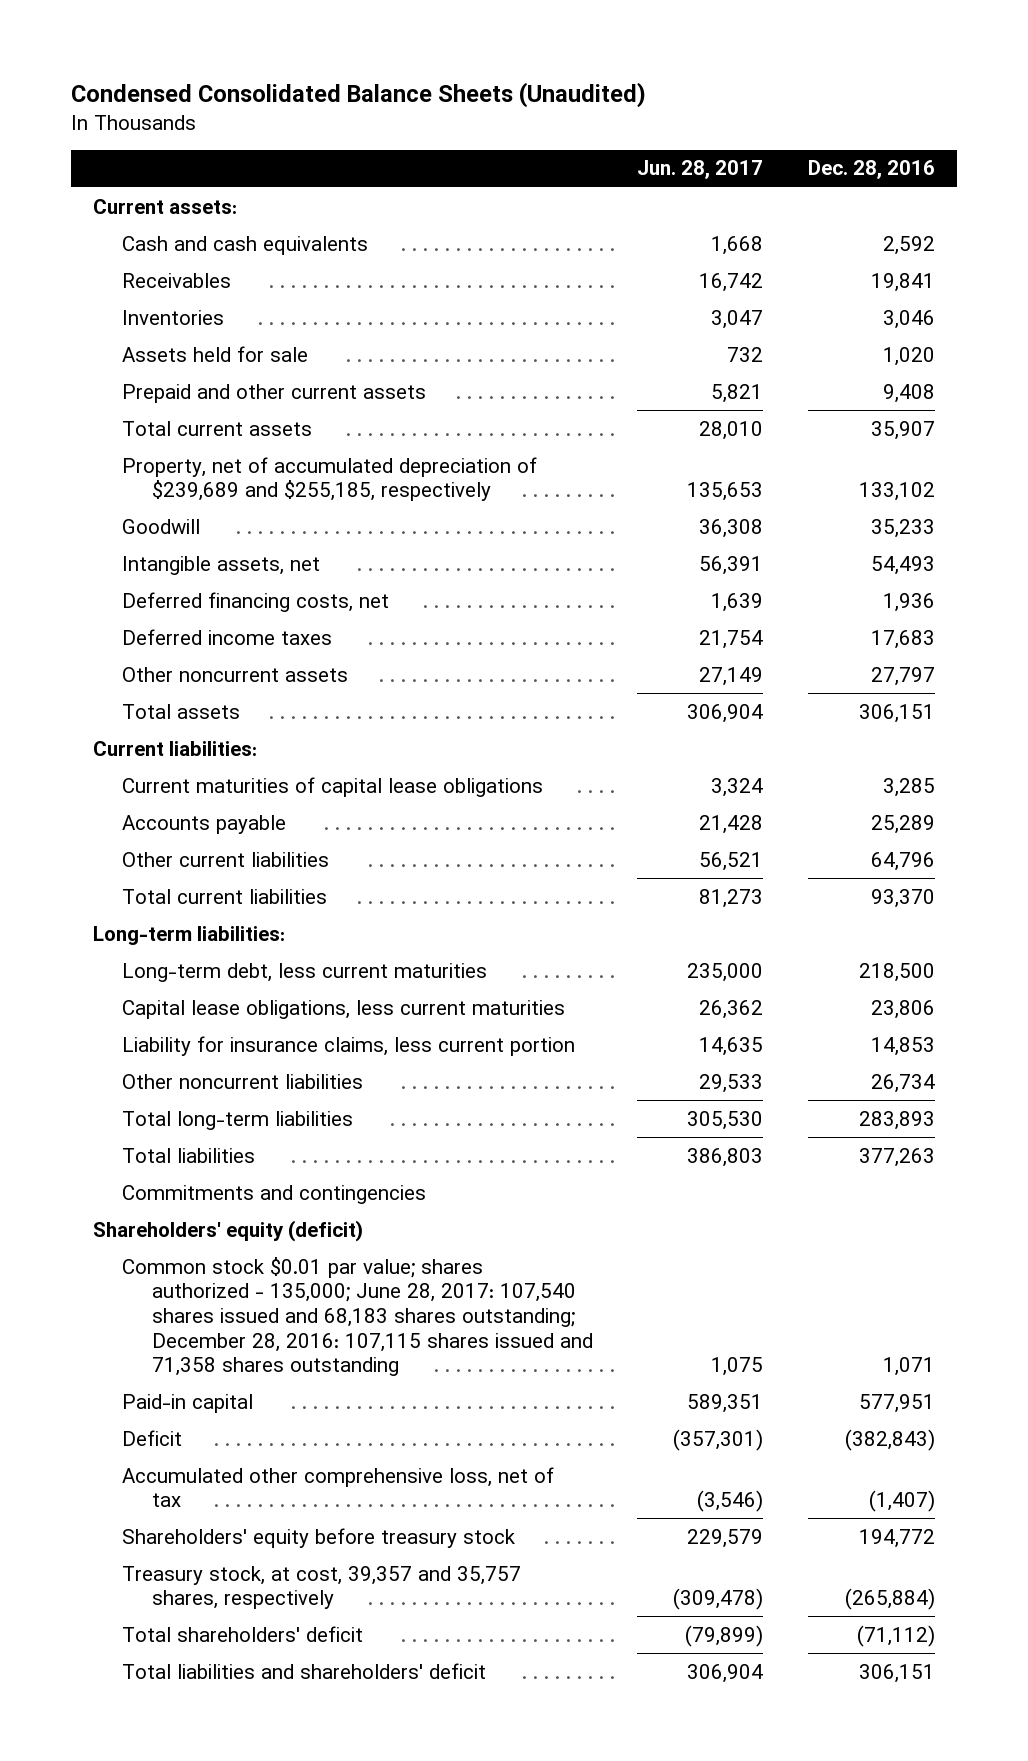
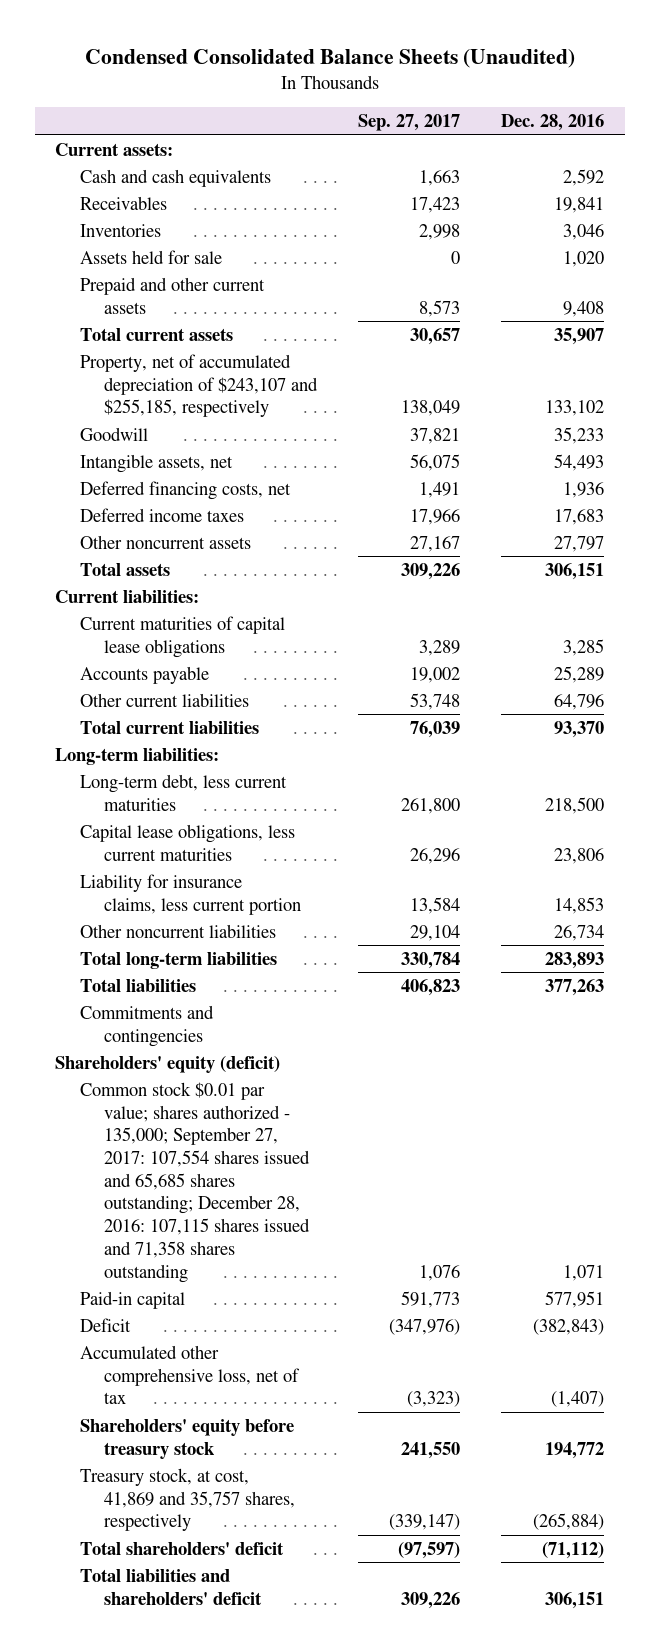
- | Jun. 28, 2017 | Dec. 28, 2016
+ | Sep. 27, 2017 | Dec. 28, 2016
- Property, net of accumulated depreciation of $239,689 and $255,185, respectively | 135,653 | 133,102
+ Property, net of accumulated depreciation of $243,107 and $255,185, respectively | 138,049 | 133,102
- Common stock $0.01 par value; shares authorized - 135,000; June 28, 2017: 107,540 shares issued and 68,183 shares outstanding; December 28, 2016: 107,115 shares issued and 71,358 shares outstanding | 1,075 | 1,071
+ Common stock $0.01 par value; shares authorized - 135,000; September 27, 2017: 107,554 shares issued and 65,685 shares outstanding; December 28, 2016: 107,115 shares issued and 71,358 shares outstanding | 1,076 | 1,071
- Treasury stock, at cost, 39,357 and 35,757 shares, respectively | (309,478) | (265,884)
+ Treasury stock, at cost, 41,869 and 35,757 shares, respectively | (339,147) | (265,884)

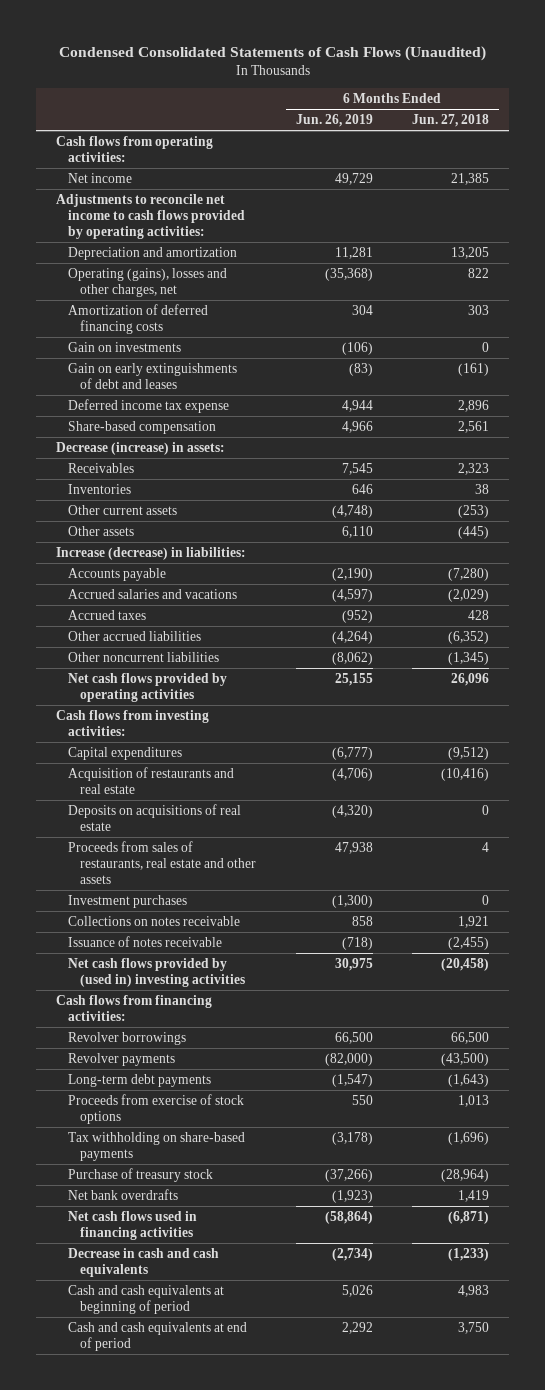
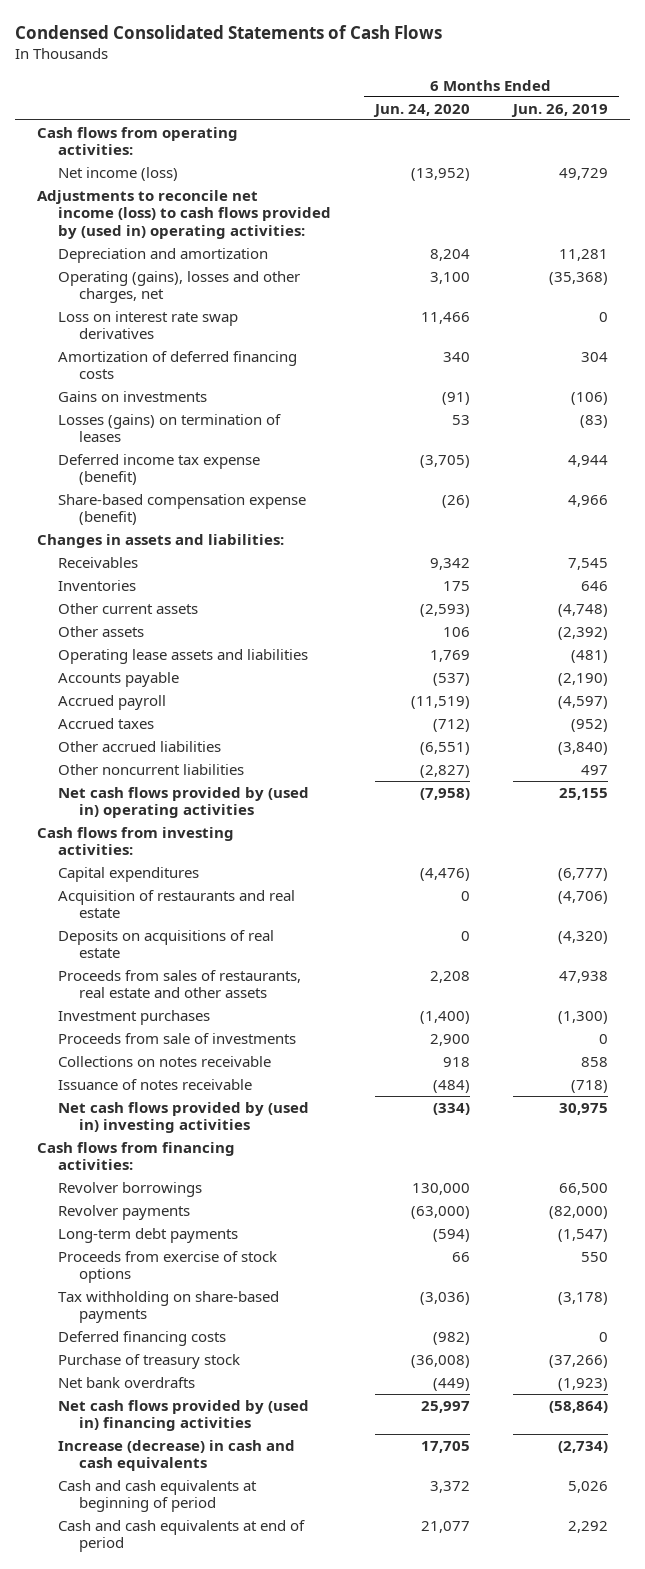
- Condensed Consolidated Statements of Cash Flows (Unaudited)
+ Condensed Consolidated Statements of Cash Flows
- | 6 Months Ended Jun. 26, 2019 | 6 Months Ended Jun. 27, 2018
+ | 6 Months Ended Jun. 24, 2020 | 6 Months Ended Jun. 26, 2019
- Net income | 49,729 | 21,385
- Adjustments to reconcile net income to cash flows provided by operating activities:
+ Net income (loss) | (13,952) | 49,729
+ Adjustments to reconcile net income (loss) to cash flows provided by (used in) operating activities:
+ Loss on interest rate swap derivatives | 11,466 | 0
- Gain on investments | (106) | 0
- Gain on early extinguishments of debt and leases | (83) | (161)
- Deferred income tax expense | 4,944 | 2,896
- Share-based compensation | 4,966 | 2,561
- Decrease (increase) in assets:
+ Gains on investments | (91) | (106)
+ Losses (gains) on termination of leases | 53 | (83)
+ Deferred income tax expense (benefit) | (3,705) | 4,944
+ Share-based compensation expense (benefit) | (26) | 4,966
+ Changes in assets and liabilities:
- Other assets | 6,110 | (445)
- Increase (decrease) in liabilities:
+ Other assets | 106 | (2,392)
+ Operating lease assets and liabilities | 1,769 | (481)
- Accrued salaries and vacations | (4,597) | (2,029)
+ Accrued payroll | (11,519) | (4,597)
- Other accrued liabilities | (4,264) | (6,352)
- Other noncurrent liabilities | (8,062) | (1,345)
- Net cash flows provided by operating activities | 25,155 | 26,096
+ Other accrued liabilities | (6,551) | (3,840)
+ Other noncurrent liabilities | (2,827) | 497
+ Net cash flows provided by (used in) operating activities | (7,958) | 25,155
+ Proceeds from sale of investments | 2,900 | 0
+ Deferred financing costs | (982) | 0
- Net cash flows used in financing activities | (58,864) | (6,871)
- Decrease in cash and cash equivalents | (2,734) | (1,233)
+ Net cash flows provided by (used in) financing activities | 25,997 | (58,864)
+ Increase (decrease) in cash and cash equivalents | 17,705 | (2,734)

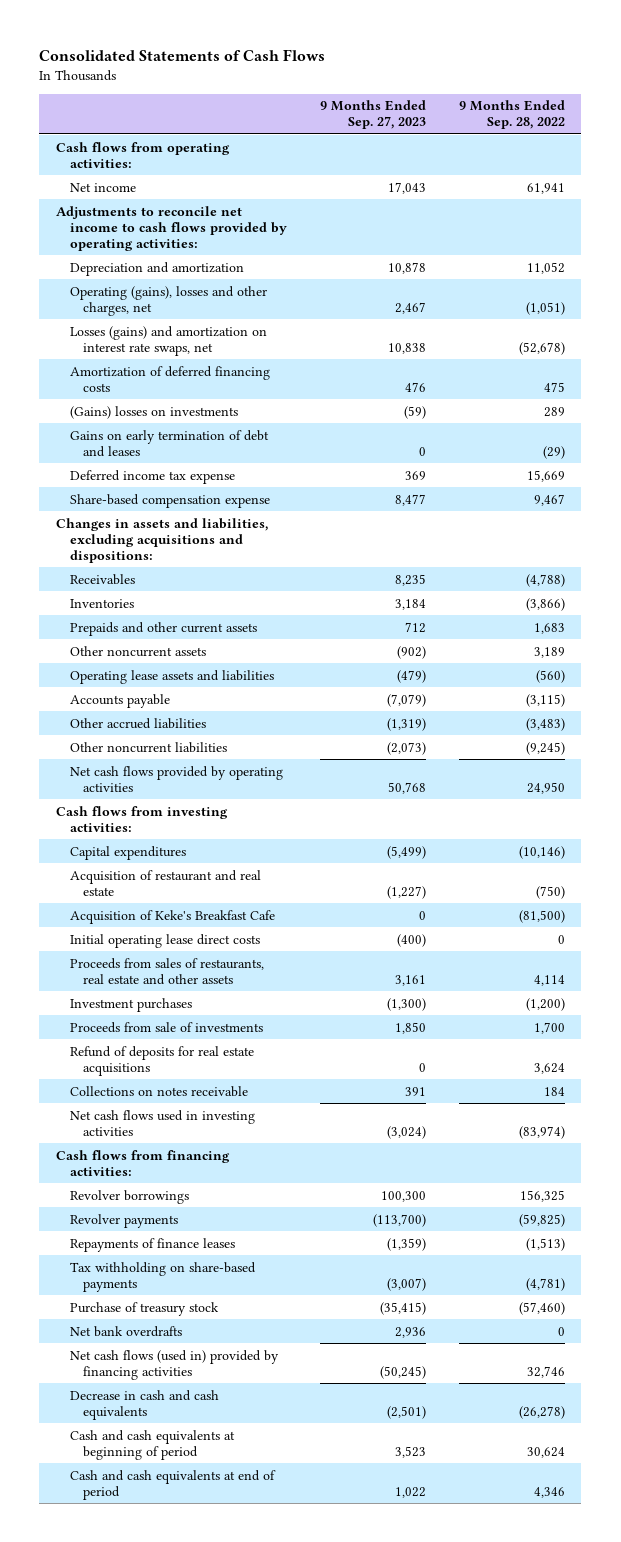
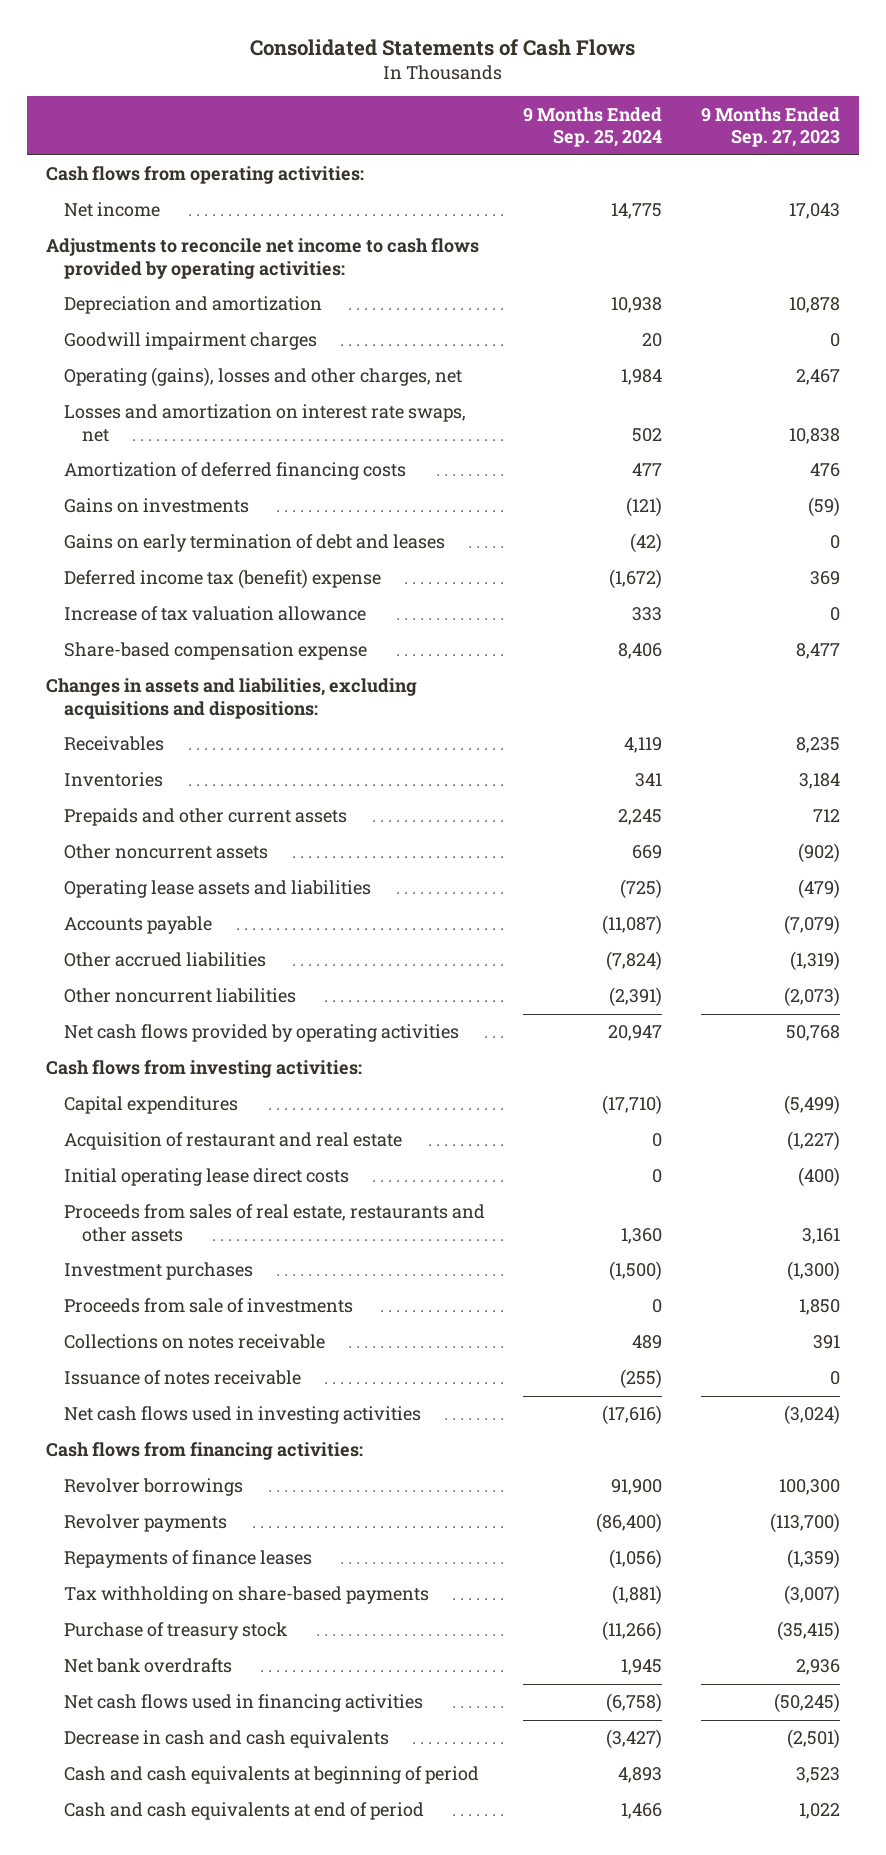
- | 9 Months Ended Sep. 27, 2023 | 9 Months Ended Sep. 28, 2022
+ | 9 Months Ended Sep. 25, 2024 | 9 Months Ended Sep. 27, 2023
+ Goodwill impairment charges | 20 | 0
- Losses (gains) and amortization on interest rate swaps, net | 10,838 | (52,678)
+ Losses and amortization on interest rate swaps, net | 502 | 10,838
- (Gains) losses on investments | (59) | 289
+ Gains on investments | (121) | (59)
- Deferred income tax expense | 369 | 15,669
+ Deferred income tax (benefit) expense | (1,672) | 369
+ Increase of tax valuation allowance | 333 | 0
- Acquisition of Keke's Breakfast Cafe | 0 | (81,500)
- Proceeds from sales of restaurants, real estate and other assets | 3,161 | 4,114
+ Proceeds from sales of real estate, restaurants and other assets | 1,360 | 3,161
- Refund of deposits for real estate acquisitions | 0 | 3,624
+ Issuance of notes receivable | (255) | 0
- Net cash flows (used in) provided by financing activities | (50,245) | 32,746
+ Net cash flows used in financing activities | (6,758) | (50,245)

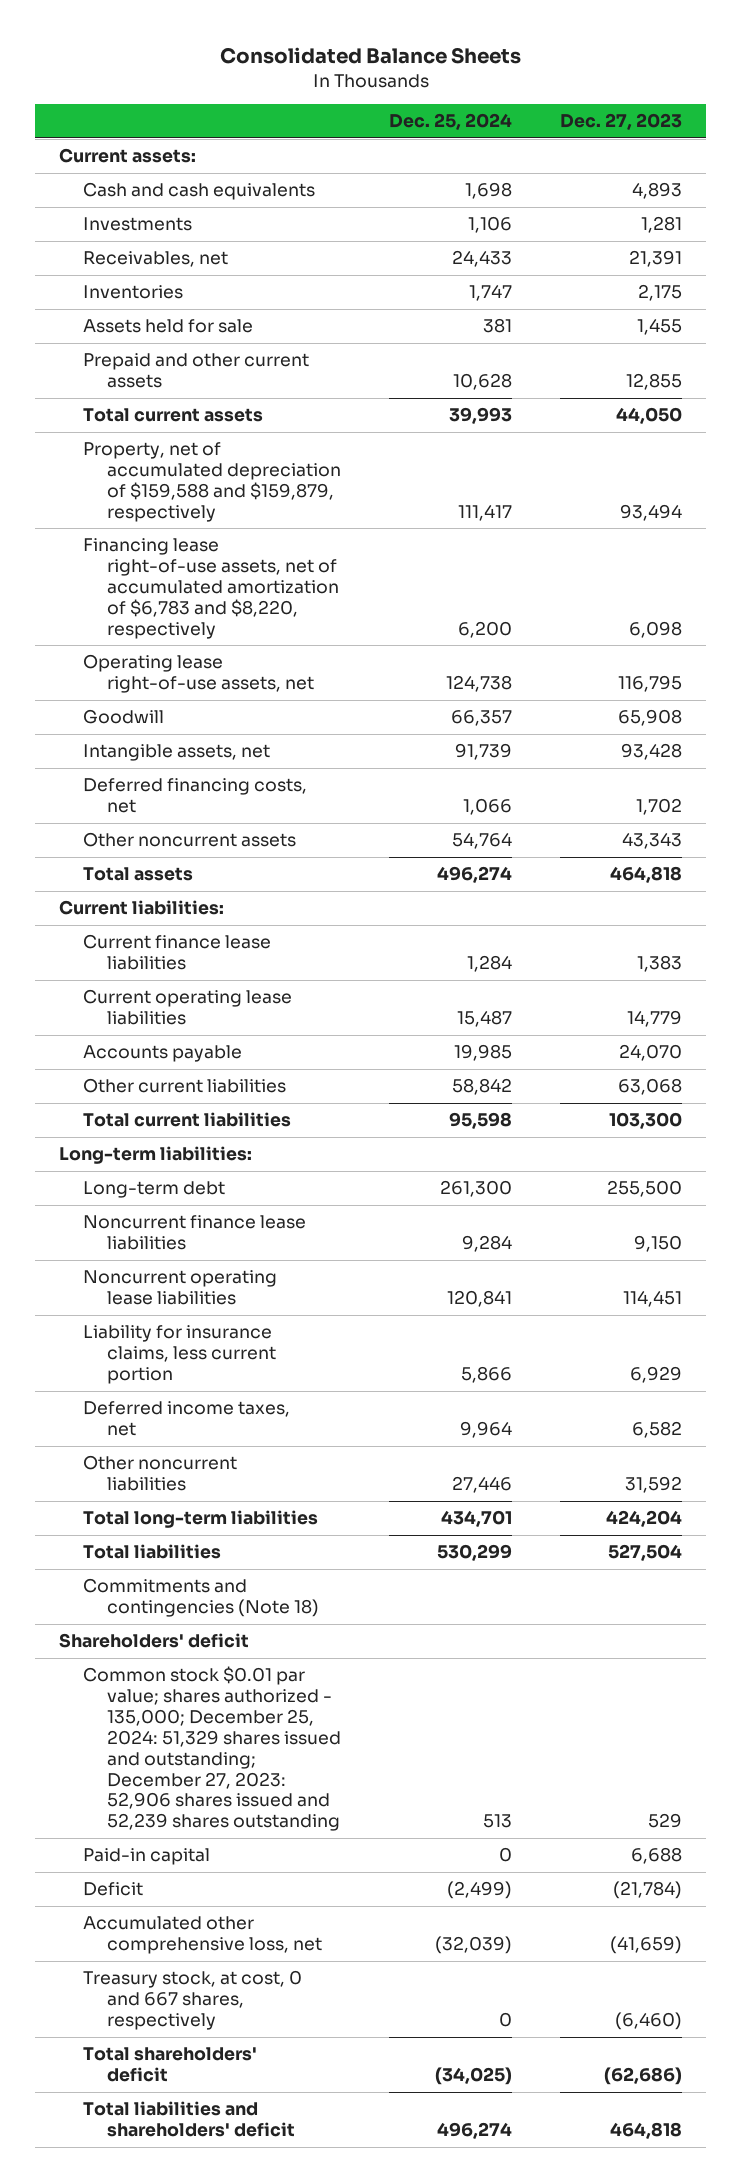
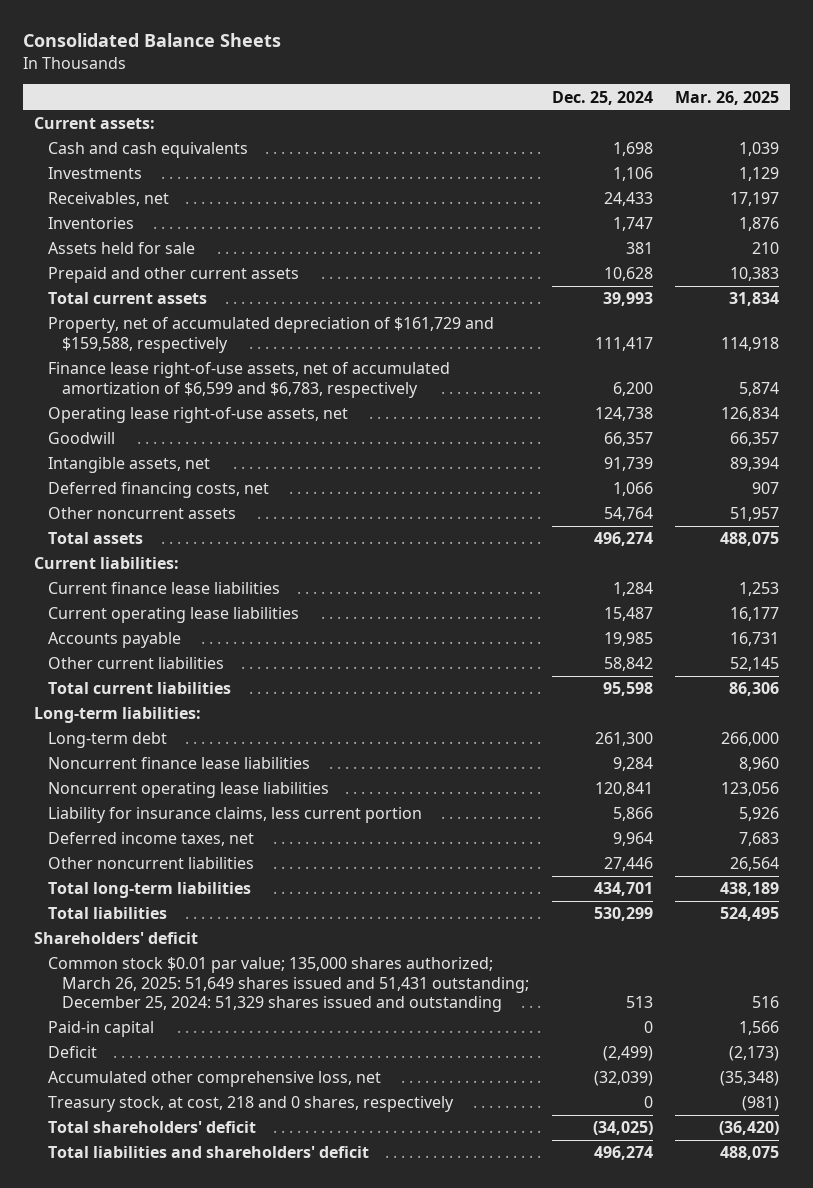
- | Dec. 25, 2024 | Dec. 27, 2023
+ | Dec. 25, 2024 | Mar. 26, 2025
- Property, net of accumulated depreciation of $159,588 and $159,879, respectively | 111,417 | 93,494
- Financing lease right-of-use assets, net of accumulated amortization of $6,783 and $8,220, respectively | 6,200 | 6,098
+ Property, net of accumulated depreciation of $161,729 and $159,588, respectively | 111,417 | 114,918
+ Finance lease right-of-use assets, net of accumulated amortization of $6,599 and $6,783, respectively | 6,200 | 5,874
- Commitments and contingencies (Note 18)
- Common stock $0.01 par value; shares authorized - 135,000; December 25, 2024: 51,329 shares issued and outstanding; December 27, 2023: 52,906 shares issued and 52,239 shares outstanding | 513 | 529
+ Common stock $0.01 par value; 135,000 shares authorized; March 26, 2025: 51,649 shares issued and 51,431 outstanding; December 25, 2024: 51,329 shares issued and outstanding | 513 | 516
- Treasury stock, at cost, 0 and 667 shares, respectively | 0 | (6,460)
+ Treasury stock, at cost, 218 and 0 shares, respectively | 0 | (981)

